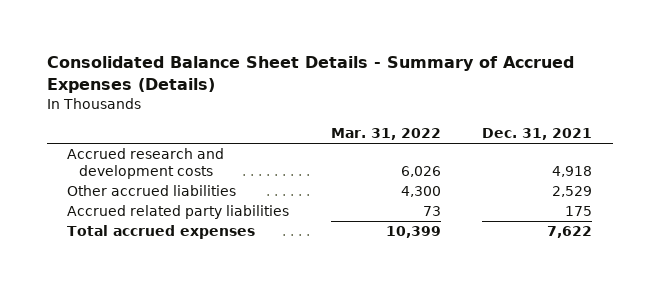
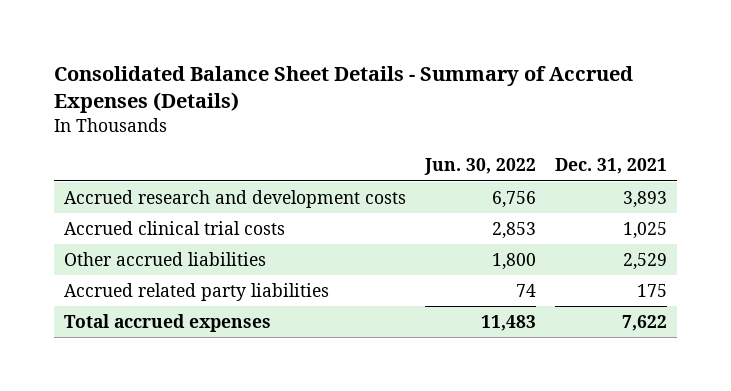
- | Mar. 31, 2022 | Dec. 31, 2021
+ | Jun. 30, 2022 | Dec. 31, 2021
- Accrued research and development costs | 6,026 | 4,918
+ Accrued research and development costs | 6,756 | 3,893
+ Accrued clinical trial costs | 2,853 | 1,025

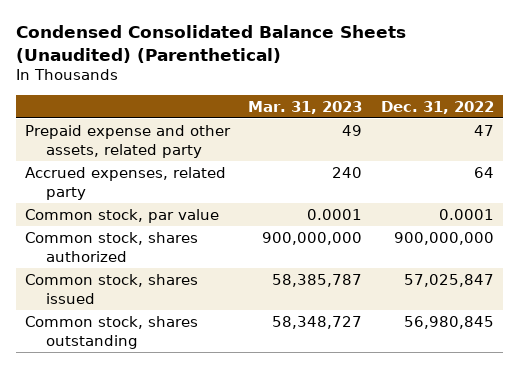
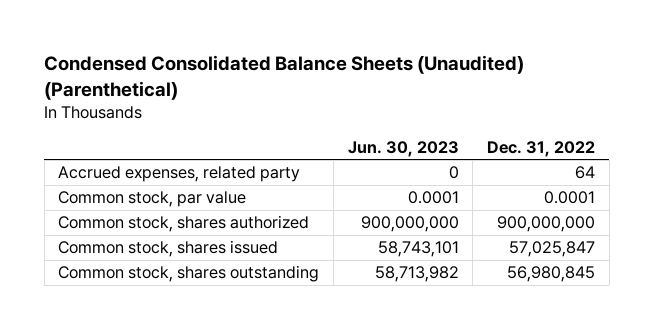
- | Mar. 31, 2023 | Dec. 31, 2022
+ | Jun. 30, 2023 | Dec. 31, 2022
- Prepaid expense and other assets, related party | 49 | 47

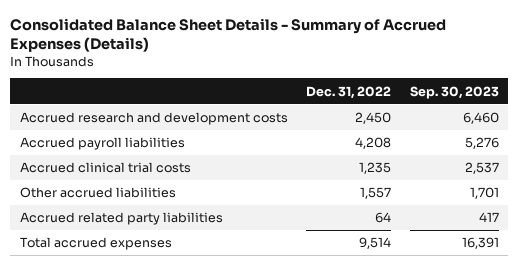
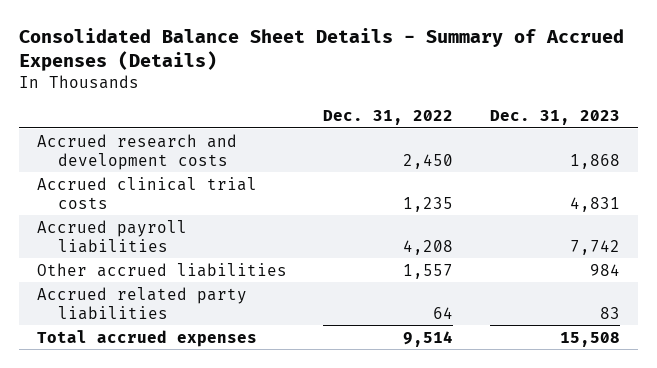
- | Dec. 31, 2022 | Sep. 30, 2023
+ | Dec. 31, 2022 | Dec. 31, 2023
moved down: Accrued payroll liabilities | 4,208 | 7,742

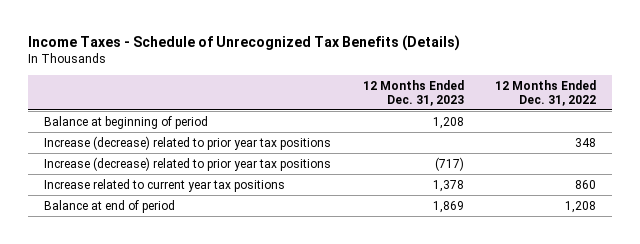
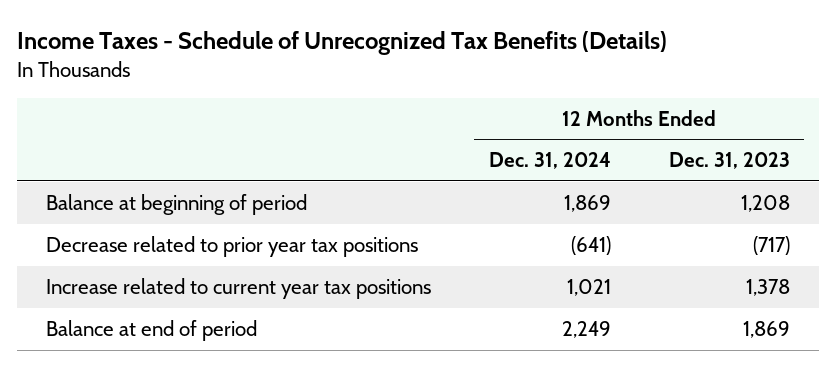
- | 12 Months Ended Dec. 31, 2023 | 12 Months Ended Dec. 31, 2022
+ | 12 Months Ended Dec. 31, 2024 | 12 Months Ended Dec. 31, 2023
- Increase (decrease) related to prior year tax positions | | 348
- Increase (decrease) related to prior year tax positions | (717) |
+ Decrease related to prior year tax positions | (641) | (717)

